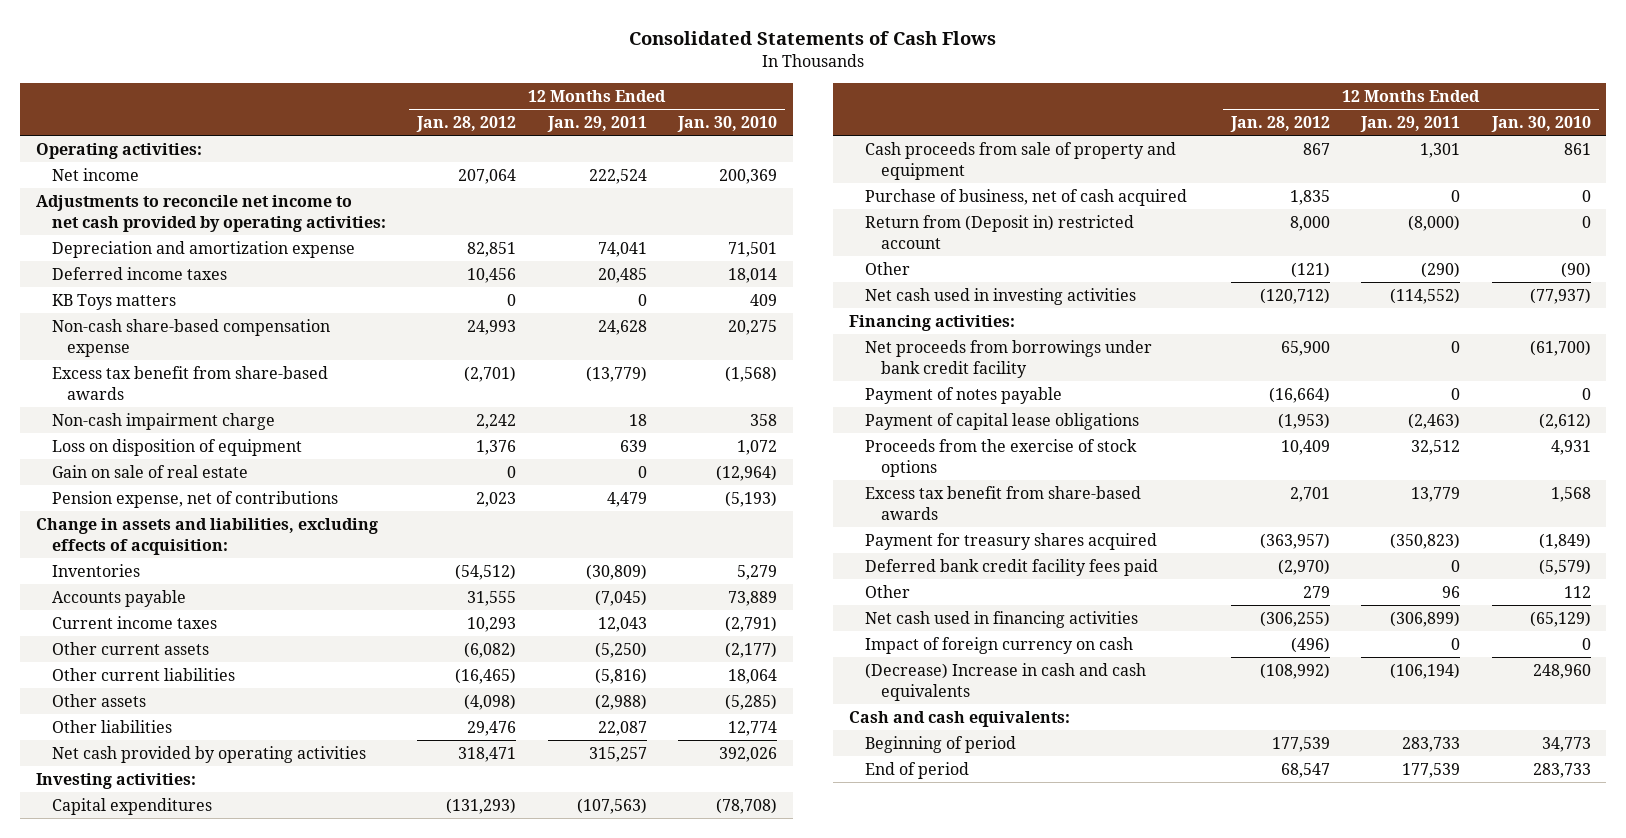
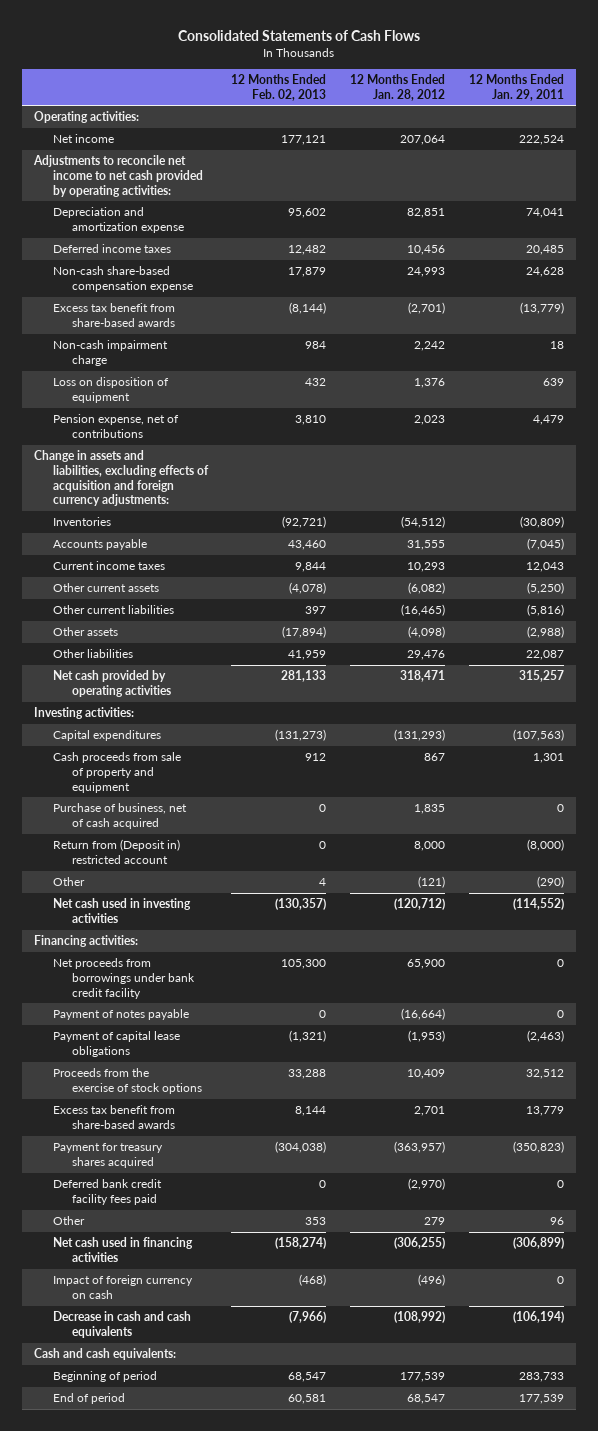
- | 12 Months Ended Jan. 28, 2012 | 12 Months Ended Jan. 29, 2011 | 12 Months Ended Jan. 30, 2010
+ | 12 Months Ended Feb. 02, 2013 | 12 Months Ended Jan. 28, 2012 | 12 Months Ended Jan. 29, 2011
- KB Toys matters | 0 | 0 | 409
- Gain on sale of real estate | 0 | 0 | (12,964)
- Change in assets and liabilities, excluding effects of acquisition:
+ Change in assets and liabilities, excluding effects of acquisition and foreign currency adjustments:
- (Decrease) Increase in cash and cash equivalents | (108,992) | (106,194) | 248,960
+ Decrease in cash and cash equivalents | (7,966) | (108,992) | (106,194)

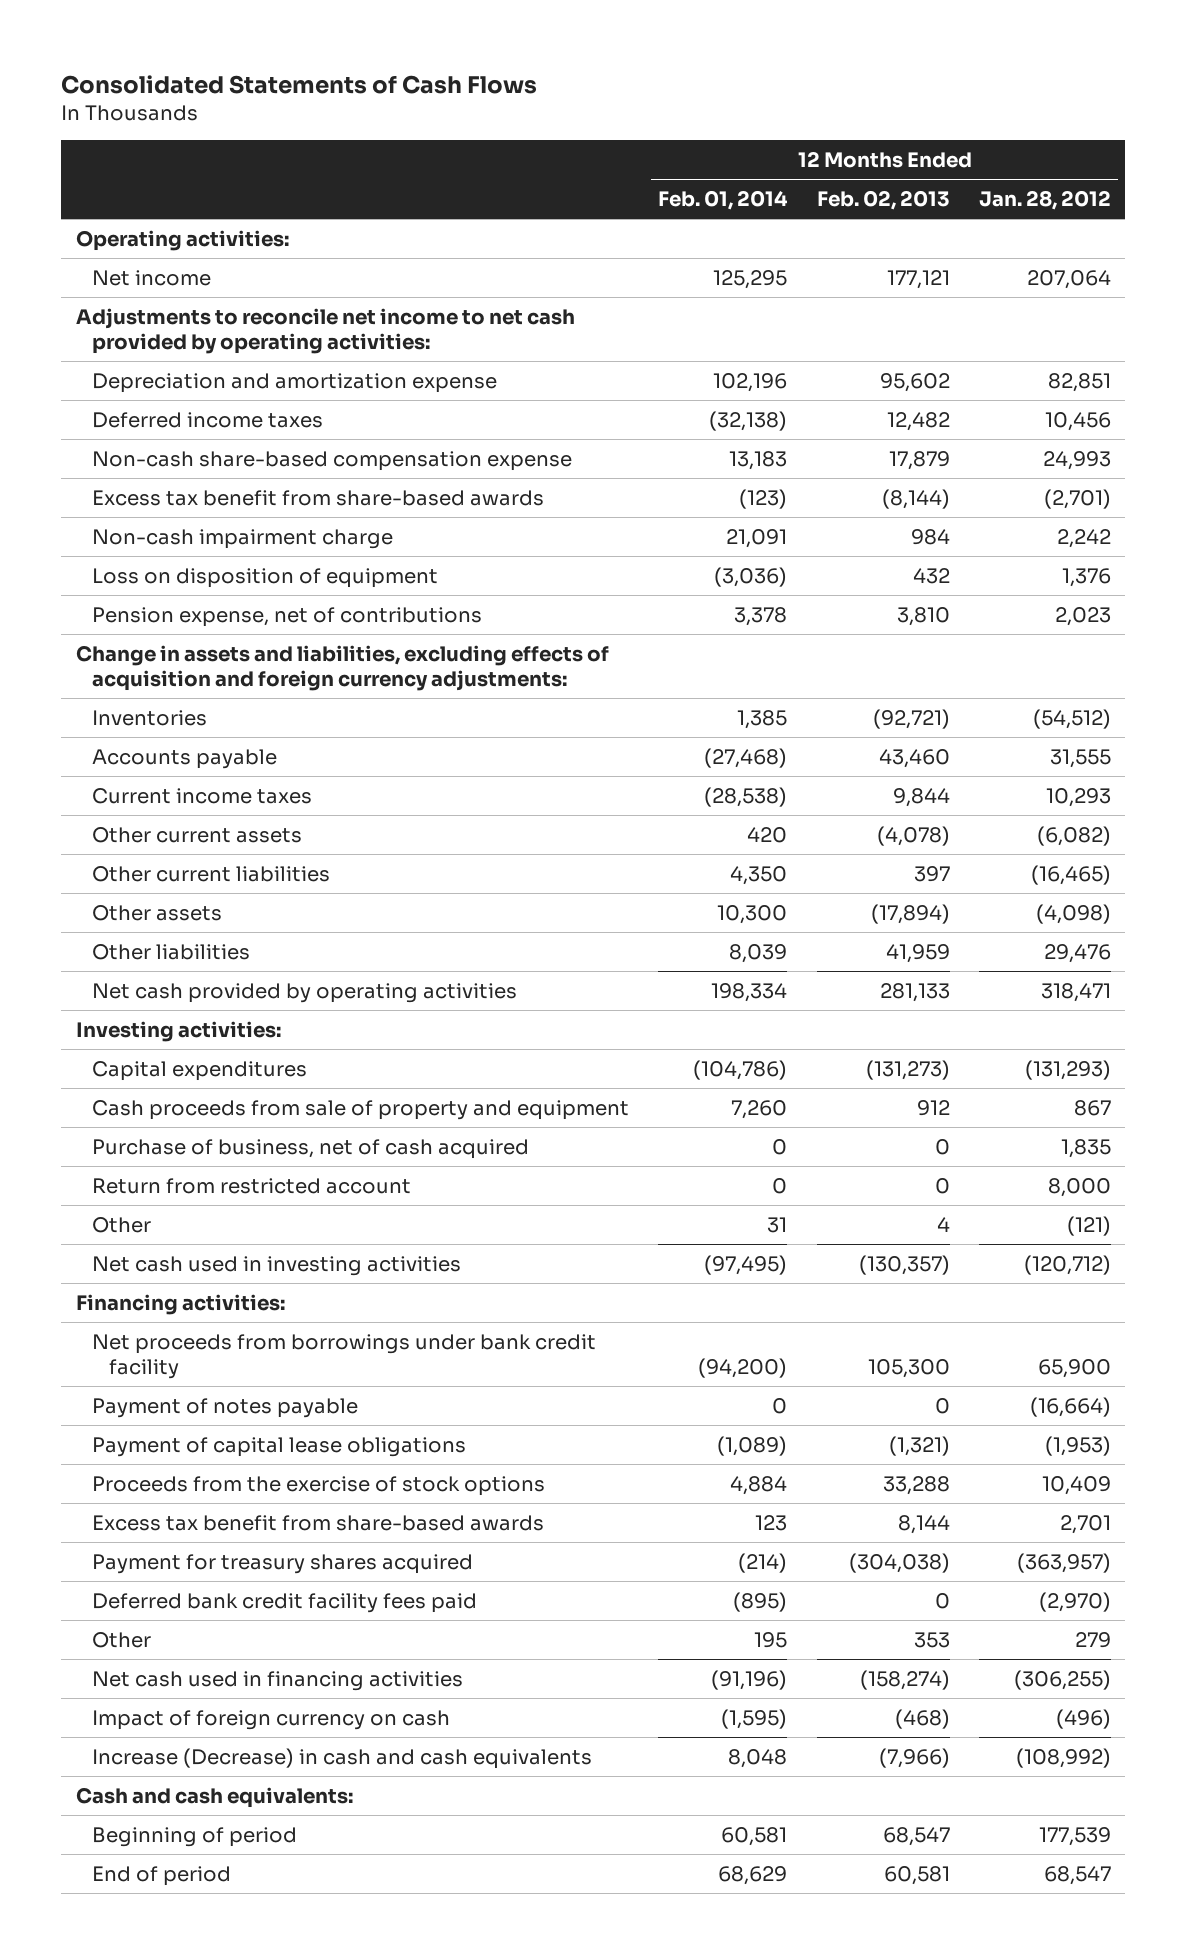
- | 12 Months Ended Feb. 02, 2013 | 12 Months Ended Jan. 28, 2012 | 12 Months Ended Jan. 29, 2011
+ | 12 Months Ended Feb. 01, 2014 | 12 Months Ended Feb. 02, 2013 | 12 Months Ended Jan. 28, 2012
- Return from (Deposit in) restricted account | 0 | 8,000 | (8,000)
+ Return from restricted account | 0 | 0 | 8,000
- Decrease in cash and cash equivalents | (7,966) | (108,992) | (106,194)
+ Increase (Decrease) in cash and cash equivalents | 8,048 | (7,966) | (108,992)

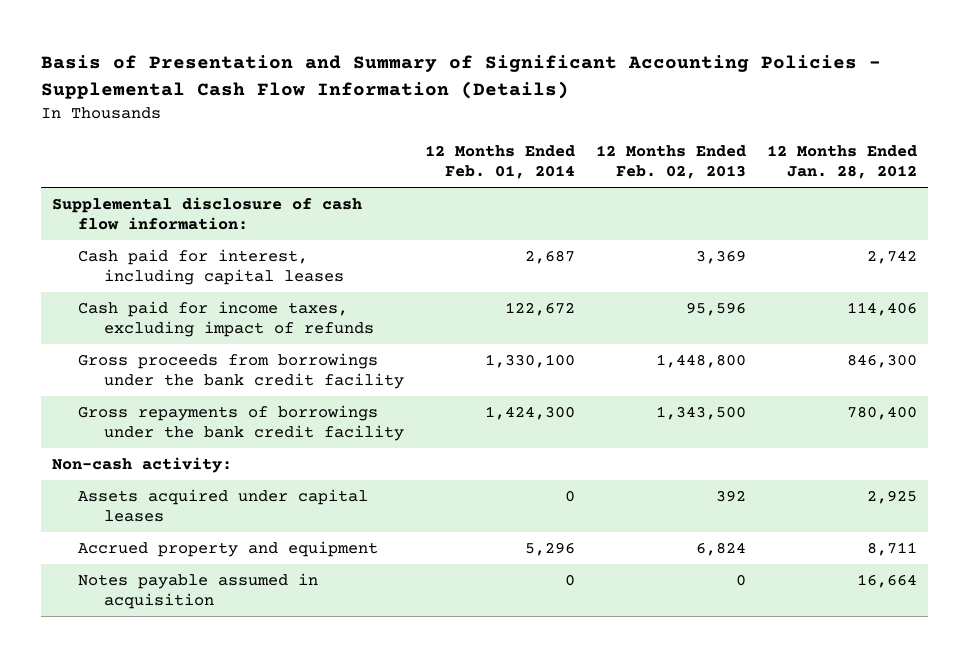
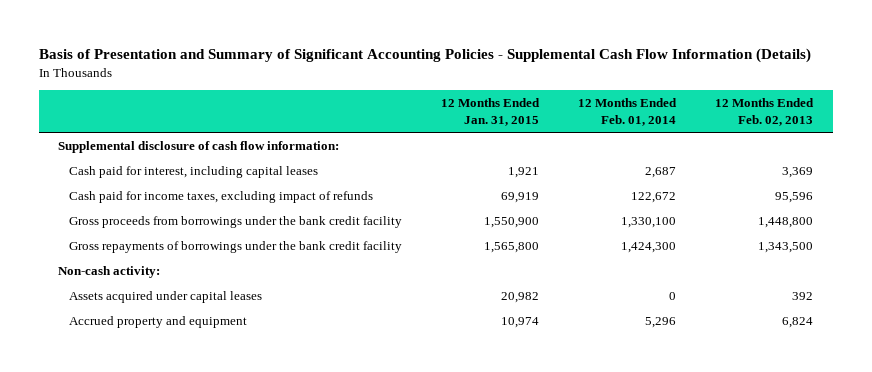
- | 12 Months Ended Feb. 01, 2014 | 12 Months Ended Feb. 02, 2013 | 12 Months Ended Jan. 28, 2012
+ | 12 Months Ended Jan. 31, 2015 | 12 Months Ended Feb. 01, 2014 | 12 Months Ended Feb. 02, 2013
- Notes payable assumed in acquisition | 0 | 0 | 16,664

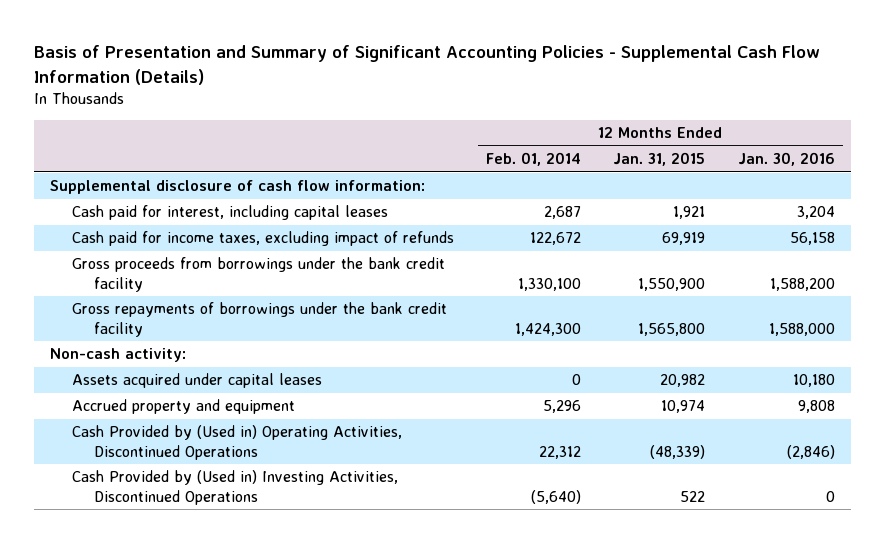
- | 12 Months Ended Jan. 31, 2015 | 12 Months Ended Feb. 01, 2014 | 12 Months Ended Feb. 02, 2013
+ | 12 Months Ended Feb. 01, 2014 | 12 Months Ended Jan. 31, 2015 | 12 Months Ended Jan. 30, 2016
+ Cash Provided by (Used in) Operating Activities, Discontinued Operations | 22,312 | (48,339) | (2,846)
+ Cash Provided by (Used in) Investing Activities, Discontinued Operations | (5,640) | 522 | 0

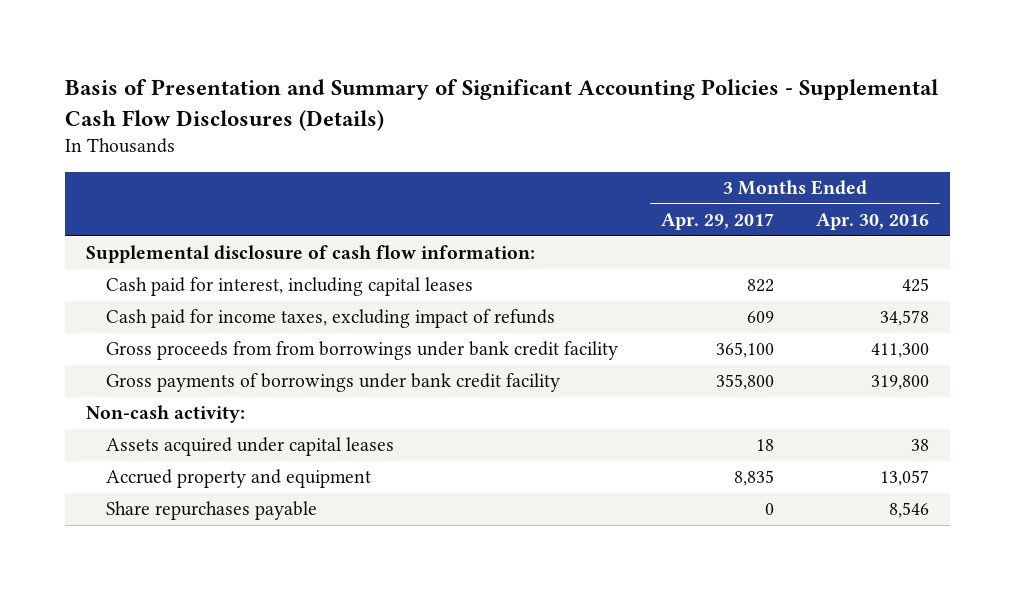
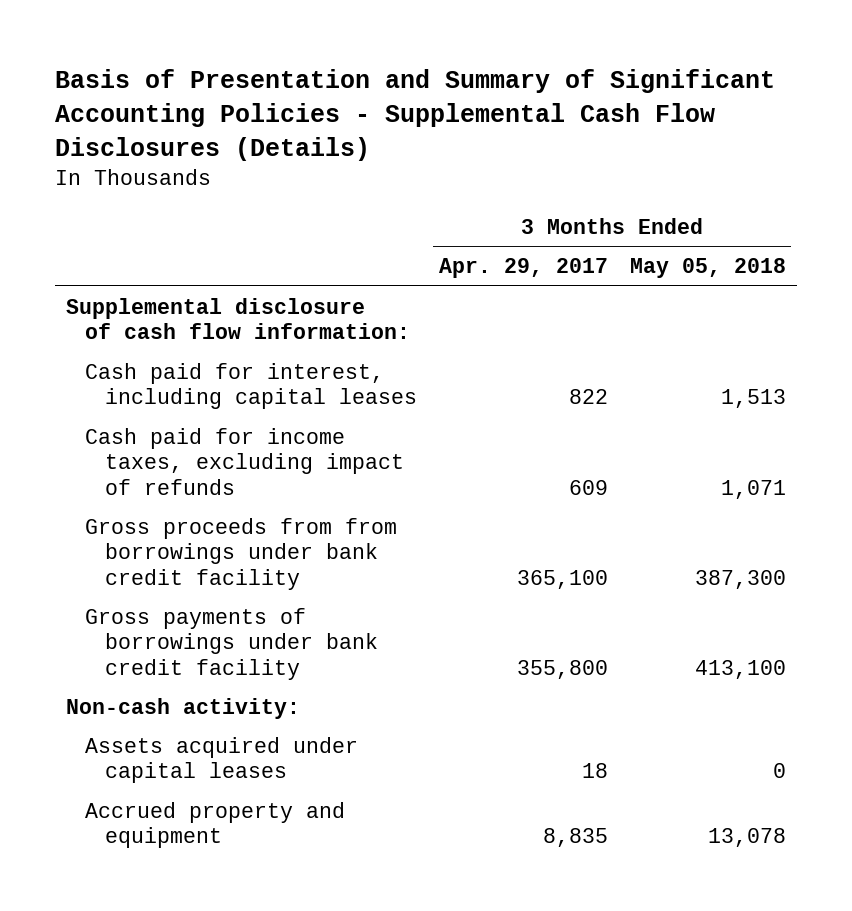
- | 3 Months Ended Apr. 29, 2017 | 3 Months Ended Apr. 30, 2016
+ | 3 Months Ended Apr. 29, 2017 | 3 Months Ended May 05, 2018
- Share repurchases payable | 0 | 8,546

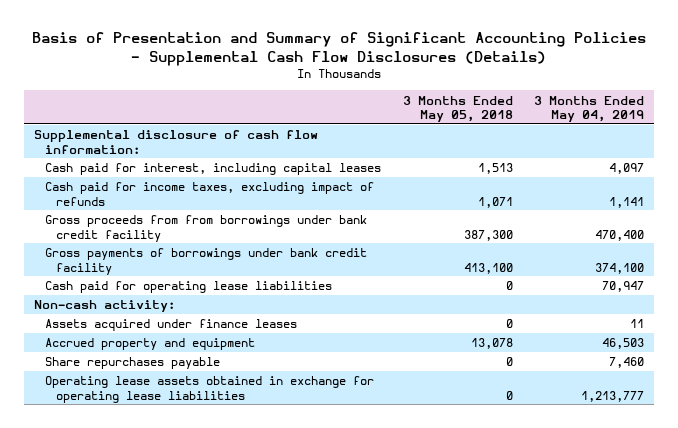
- | 3 Months Ended Apr. 29, 2017 | 3 Months Ended May 05, 2018
+ | 3 Months Ended May 05, 2018 | 3 Months Ended May 04, 2019
+ Cash paid for operating lease liabilities | 0 | 70,947
- Assets acquired under capital leases | 18 | 0
+ Assets acquired under finance leases | 0 | 11
+ Share repurchases payable | 0 | 7,460
+ Operating lease assets obtained in exchange for operating lease liabilities | 0 | 1,213,777

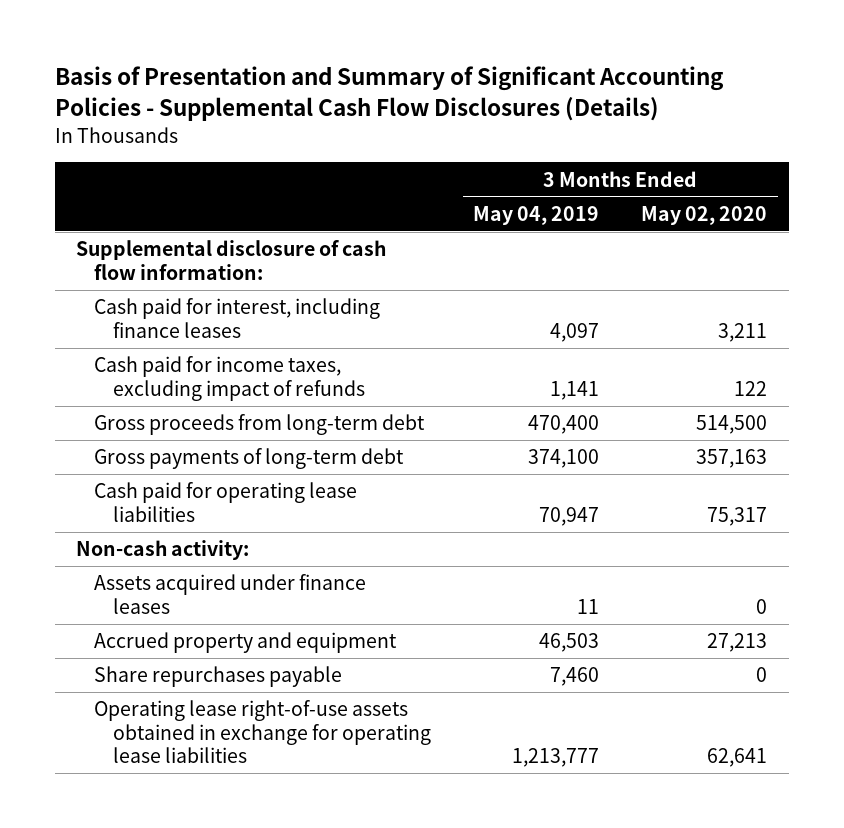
- | 3 Months Ended May 05, 2018 | 3 Months Ended May 04, 2019
+ | 3 Months Ended May 04, 2019 | 3 Months Ended May 02, 2020
- Cash paid for interest, including capital leases | 1,513 | 4,097
+ Cash paid for interest, including finance leases | 4,097 | 3,211
- Gross proceeds from from borrowings under bank credit facility | 387,300 | 470,400
- Gross payments of borrowings under bank credit facility | 413,100 | 374,100
+ Gross proceeds from long-term debt | 470,400 | 514,500
+ Gross payments of long-term debt | 374,100 | 357,163
- Operating lease assets obtained in exchange for operating lease liabilities | 0 | 1,213,777
+ Operating lease right-of-use assets obtained in exchange for operating lease liabilities | 1,213,777 | 62,641

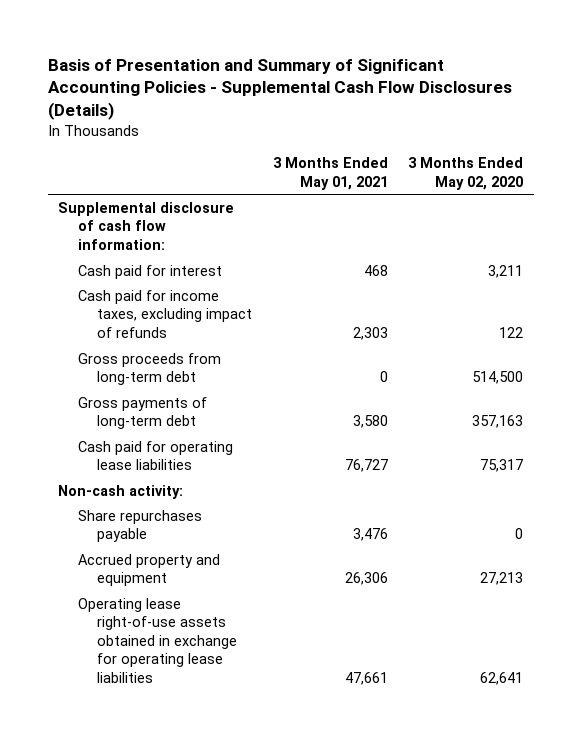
- | 3 Months Ended May 04, 2019 | 3 Months Ended May 02, 2020
+ | 3 Months Ended May 01, 2021 | 3 Months Ended May 02, 2020
- Cash paid for interest, including finance leases | 4,097 | 3,211
+ Cash paid for interest | 468 | 3,211
- Assets acquired under finance leases | 11 | 0
moved down: Accrued property and equipment | 26,306 | 27,213

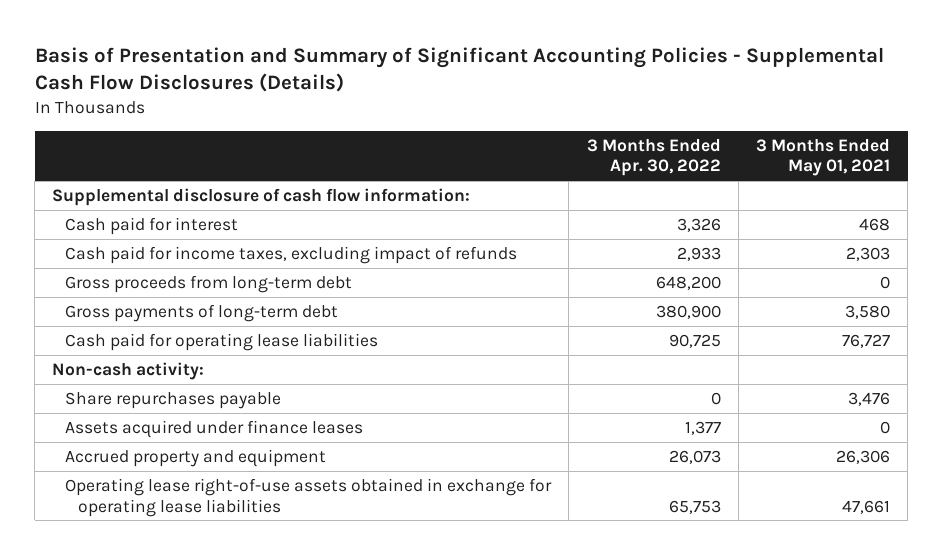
- | 3 Months Ended May 01, 2021 | 3 Months Ended May 02, 2020
+ | 3 Months Ended Apr. 30, 2022 | 3 Months Ended May 01, 2021
+ Assets acquired under finance leases | 1,377 | 0

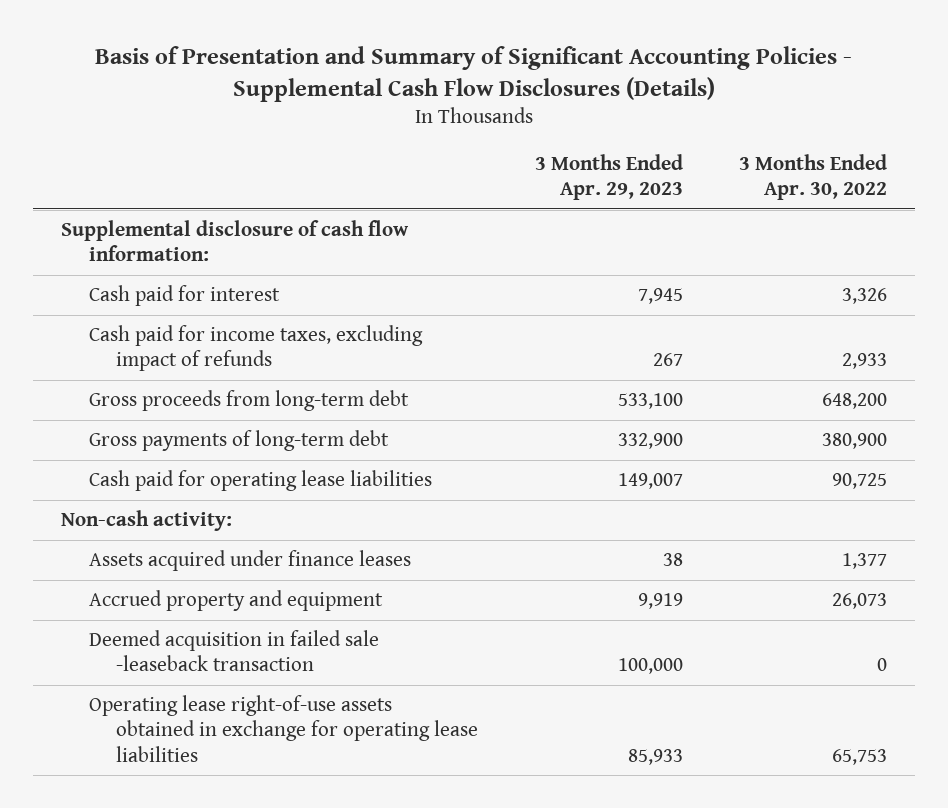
- | 3 Months Ended Apr. 30, 2022 | 3 Months Ended May 01, 2021
+ | 3 Months Ended Apr. 29, 2023 | 3 Months Ended Apr. 30, 2022
- Share repurchases payable | 0 | 3,476
+ Deemed acquisition in failed sale -leaseback transaction | 100,000 | 0

